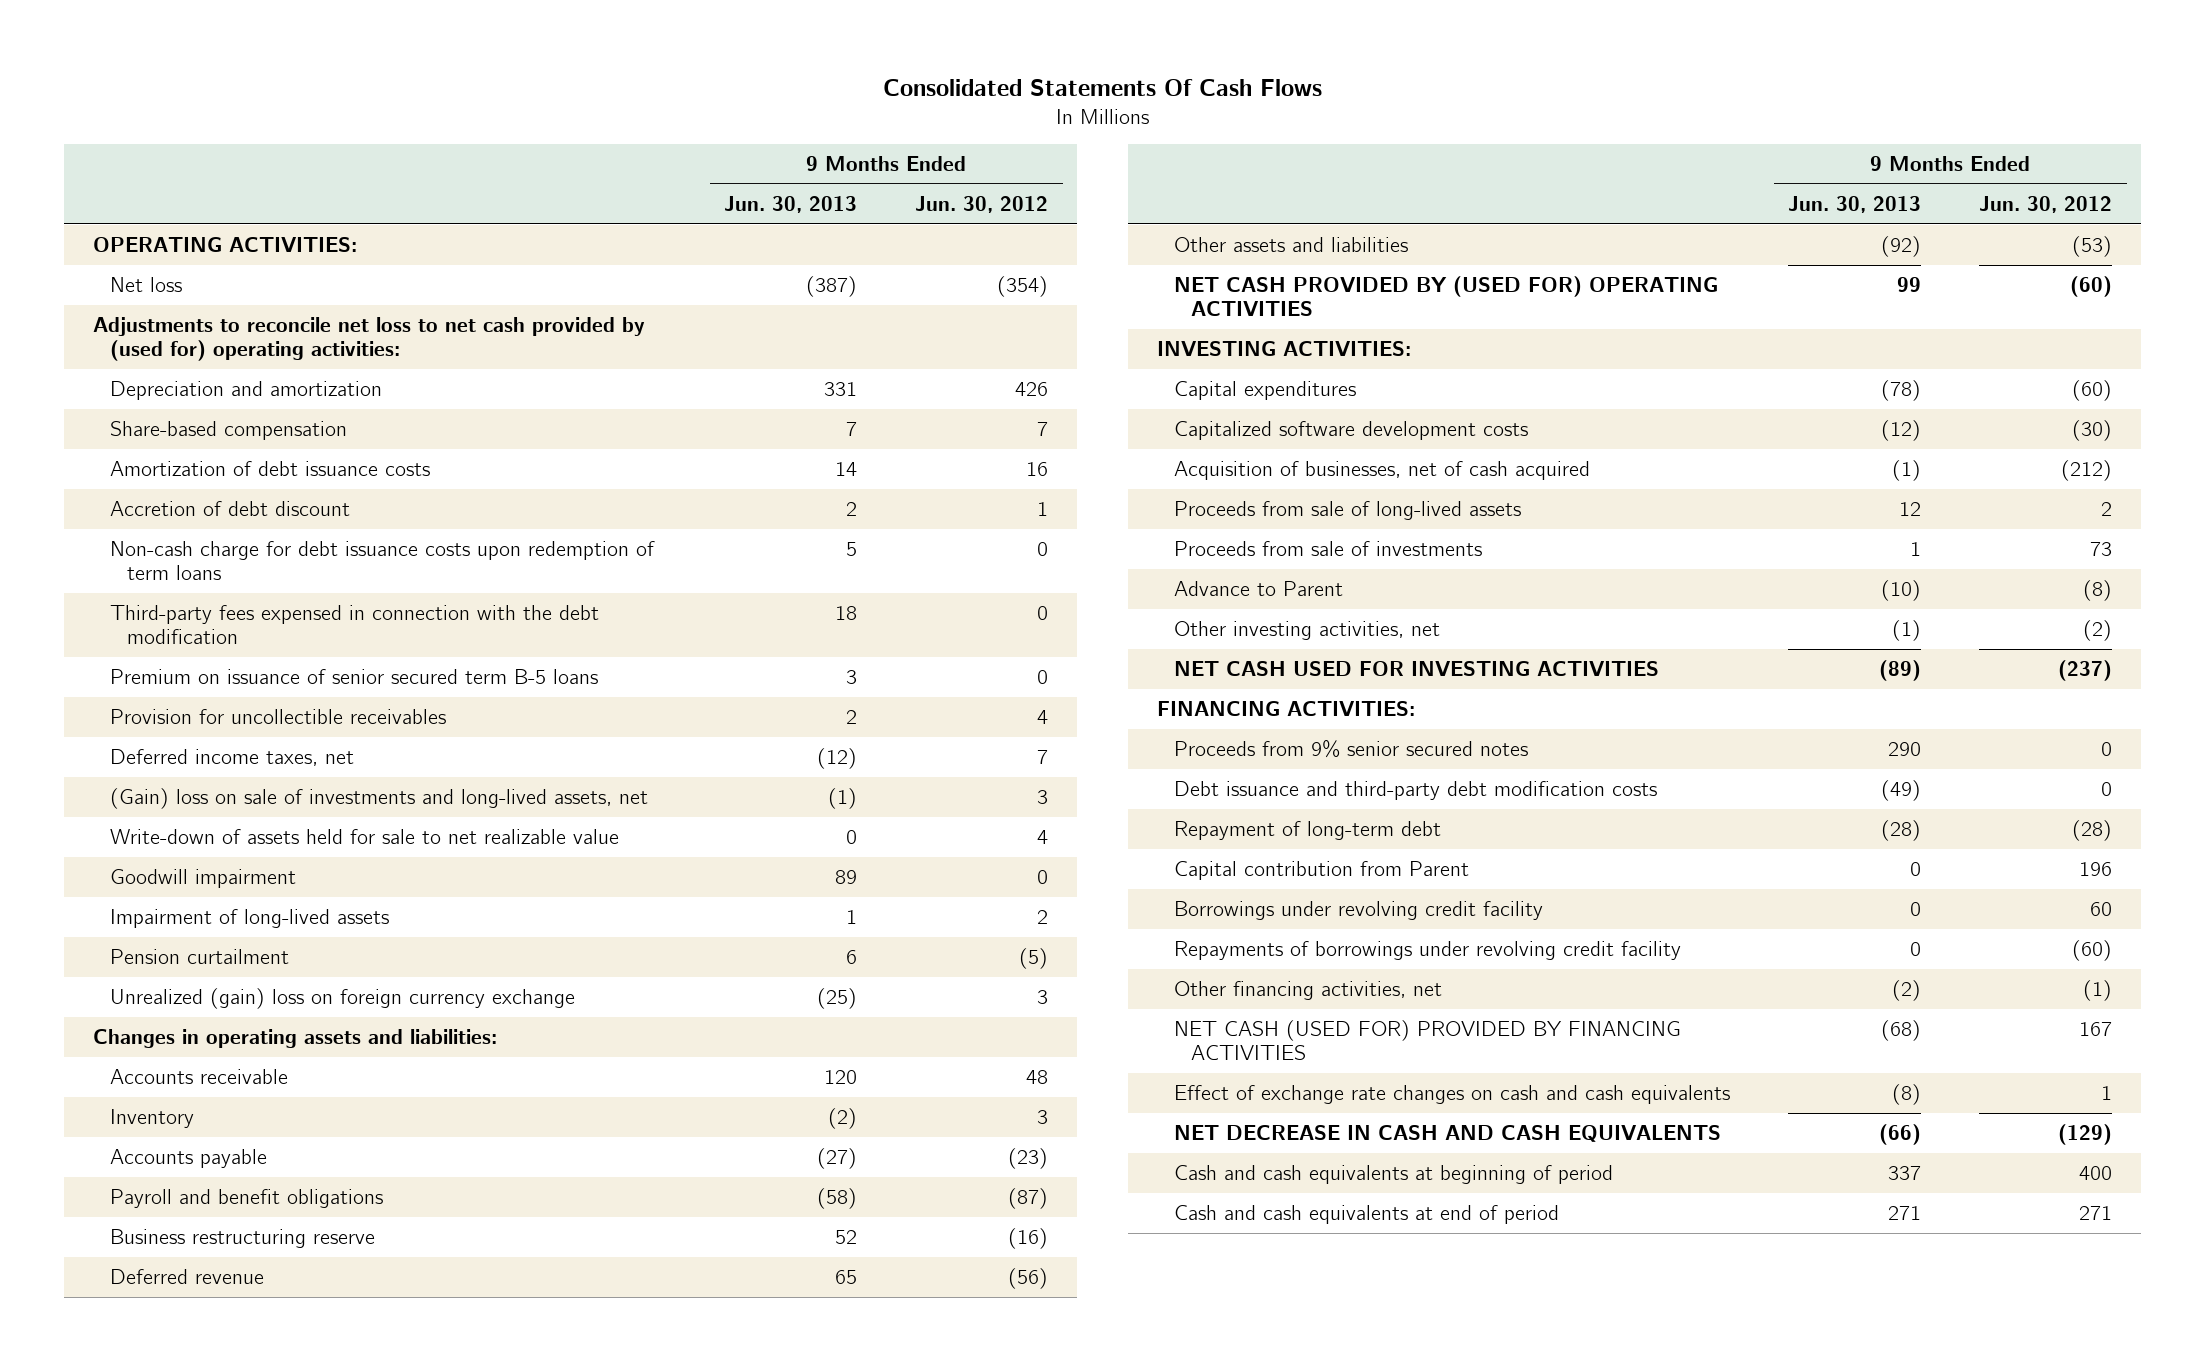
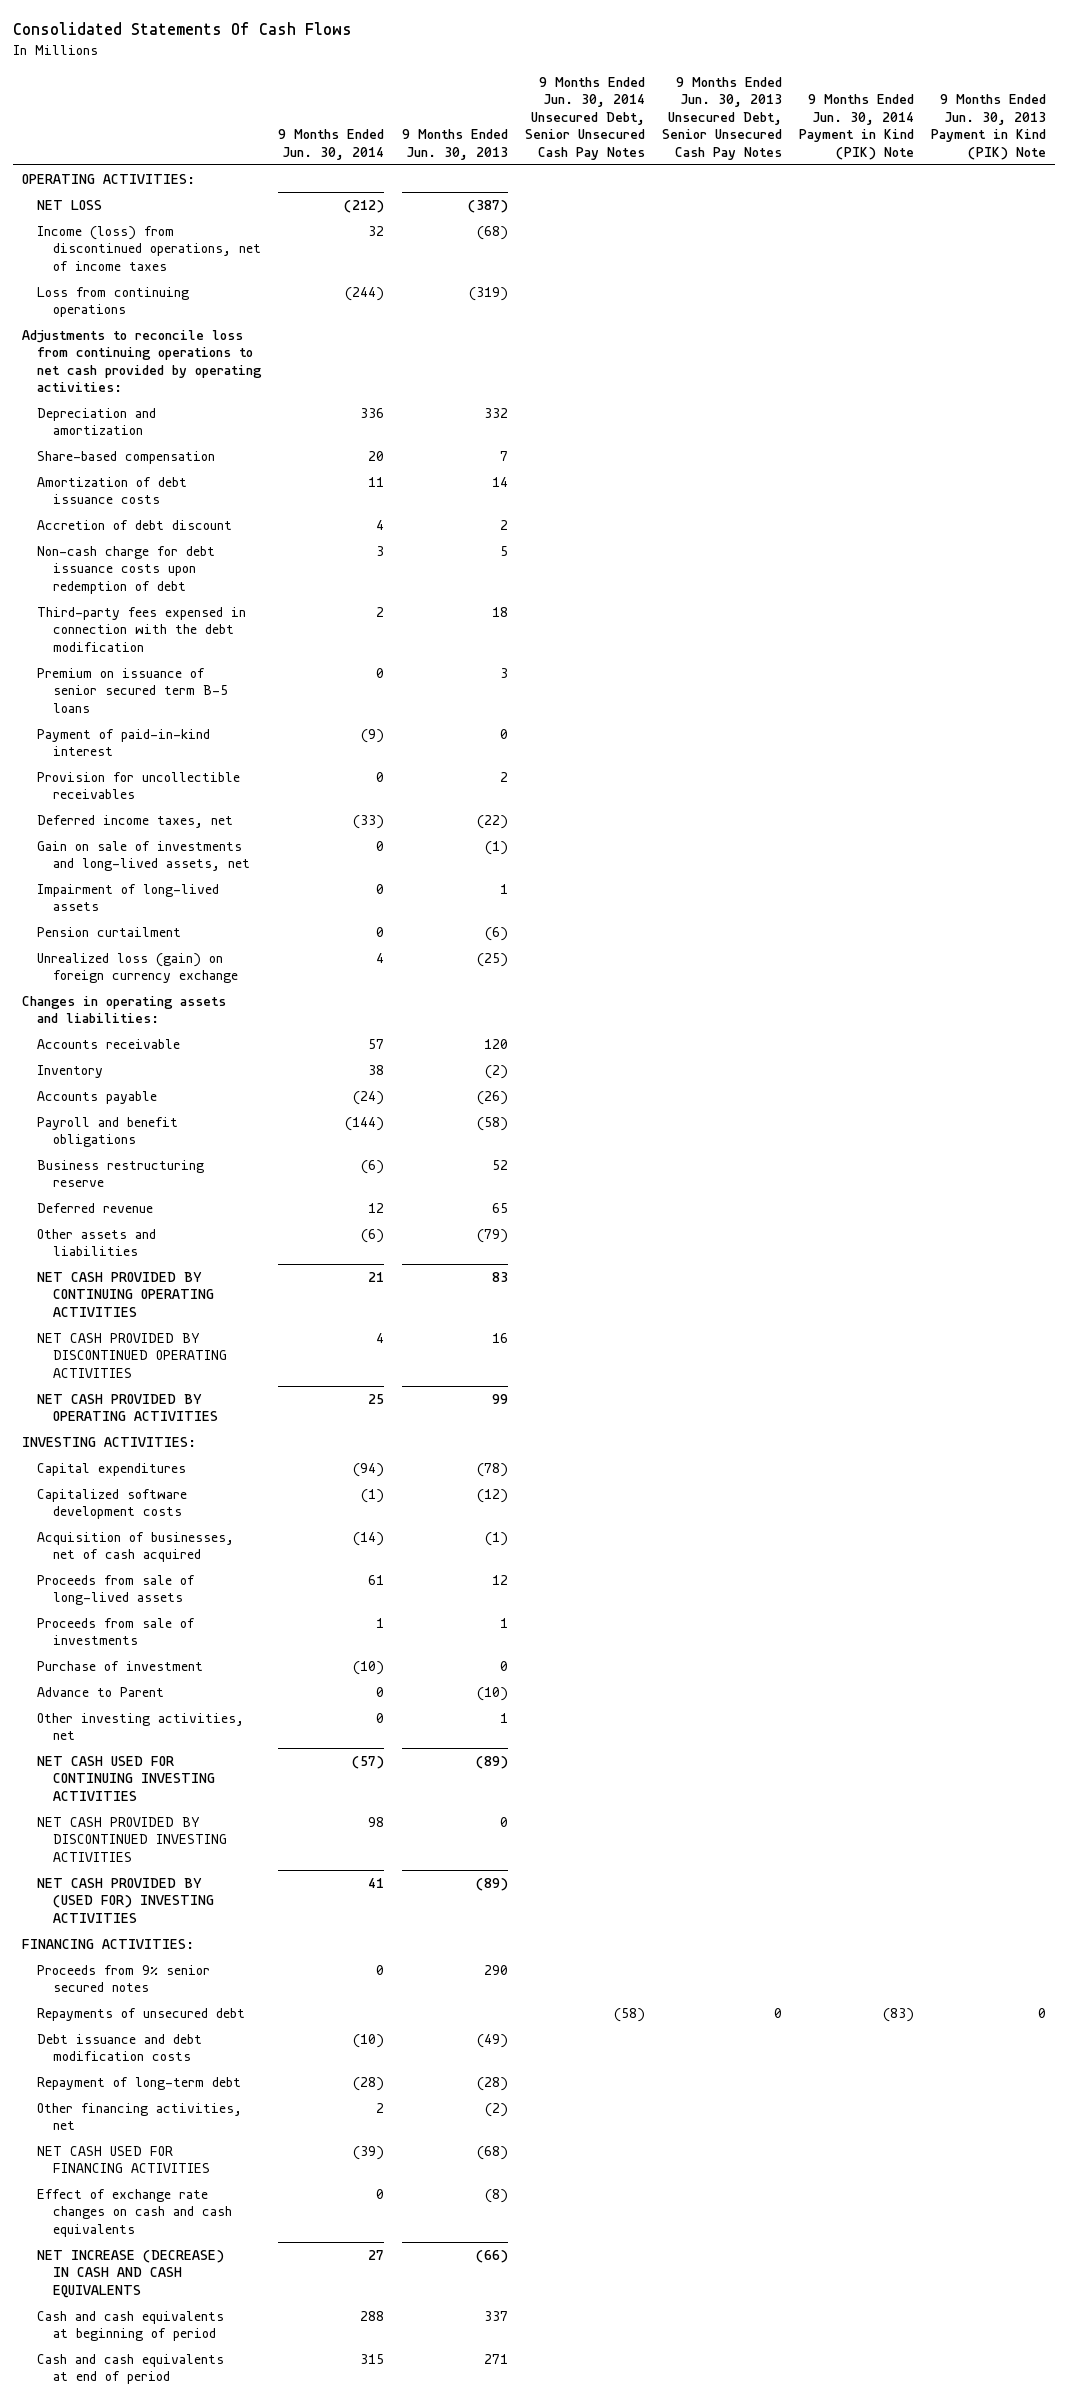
- | 9 Months Ended Jun. 30, 2013 | 9 Months Ended Jun. 30, 2012
+ | 9 Months Ended Jun. 30, 2014 | 9 Months Ended Jun. 30, 2013 | 9 Months Ended Jun. 30, 2014 Unsecured Debt, Senior Unsecured Cash Pay Notes | 9 Months Ended Jun. 30, 2013 Unsecured Debt, Senior Unsecured Cash Pay Notes | 9 Months Ended Jun. 30, 2014 Payment in Kind (PIK) Note | 9 Months Ended Jun. 30, 2013 Payment in Kind (PIK) Note
- Net loss | (387) | (354)
- Adjustments to reconcile net loss to net cash provided by (used for) operating activities:
- Depreciation and amortization | 331 | 426
+ NET LOSS | (212) | (387) | | | |
+ Income (loss) from discontinued operations, net of income taxes | 32 | (68) | | | |
+ Loss from continuing operations | (244) | (319) | | | |
+ Adjustments to reconcile loss from continuing operations to net cash provided by operating activities:
+ Depreciation and amortization | 336 | 332 | | | |
- Non-cash charge for debt issuance costs upon redemption of term loans | 5 | 0
+ Non-cash charge for debt issuance costs upon redemption of debt | 3 | 5 | | | |
+ Payment of paid-in-kind interest | (9) | 0 | | | |
- Deferred income taxes, net | (12) | 7
- (Gain) loss on sale of investments and long-lived assets, net | (1) | 3
- Write-down of assets held for sale to net realizable value | 0 | 4
- Goodwill impairment | 89 | 0
+ Deferred income taxes, net | (33) | (22) | | | |
+ Gain on sale of investments and long-lived assets, net | 0 | (1) | | | |
- Pension curtailment | 6 | (5)
- Unrealized (gain) loss on foreign currency exchange | (25) | 3
+ Pension curtailment | 0 | (6) | | | |
+ Unrealized loss (gain) on foreign currency exchange | 4 | (25) | | | |
- Accounts payable | (27) | (23)
+ Accounts payable | (24) | (26) | | | |
- Other assets and liabilities | (92) | (53)
- NET CASH PROVIDED BY (USED FOR) OPERATING ACTIVITIES | 99 | (60)
+ Other assets and liabilities | (6) | (79) | | | |
+ NET CASH PROVIDED BY CONTINUING OPERATING ACTIVITIES | 21 | 83 | | | |
+ NET CASH PROVIDED BY DISCONTINUED OPERATING ACTIVITIES | 4 | 16 | | | |
+ NET CASH PROVIDED BY OPERATING ACTIVITIES | 25 | 99 | | | |
+ Purchase of investment | (10) | 0 | | | |
- Other investing activities, net | (1) | (2)
- NET CASH USED FOR INVESTING ACTIVITIES | (89) | (237)
+ Other investing activities, net | 0 | 1 | | | |
+ NET CASH USED FOR CONTINUING INVESTING ACTIVITIES | (57) | (89) | | | |
+ NET CASH PROVIDED BY DISCONTINUED INVESTING ACTIVITIES | 98 | 0 | | | |
+ NET CASH PROVIDED BY (USED FOR) INVESTING ACTIVITIES | 41 | (89) | | | |
- Debt issuance and third-party debt modification costs | (49) | 0
+ Repayments of unsecured debt | | | (58) | 0 | (83) | 0
+ Debt issuance and debt modification costs | (10) | (49) | | | |
- Capital contribution from Parent | 0 | 196
- Borrowings under revolving credit facility | 0 | 60
- Repayments of borrowings under revolving credit facility | 0 | (60)
- NET CASH (USED FOR) PROVIDED BY FINANCING ACTIVITIES | (68) | 167
+ NET CASH USED FOR FINANCING ACTIVITIES | (39) | (68) | | | |
- NET DECREASE IN CASH AND CASH EQUIVALENTS | (66) | (129)
+ NET INCREASE (DECREASE) IN CASH AND CASH EQUIVALENTS | 27 | (66) | | | |

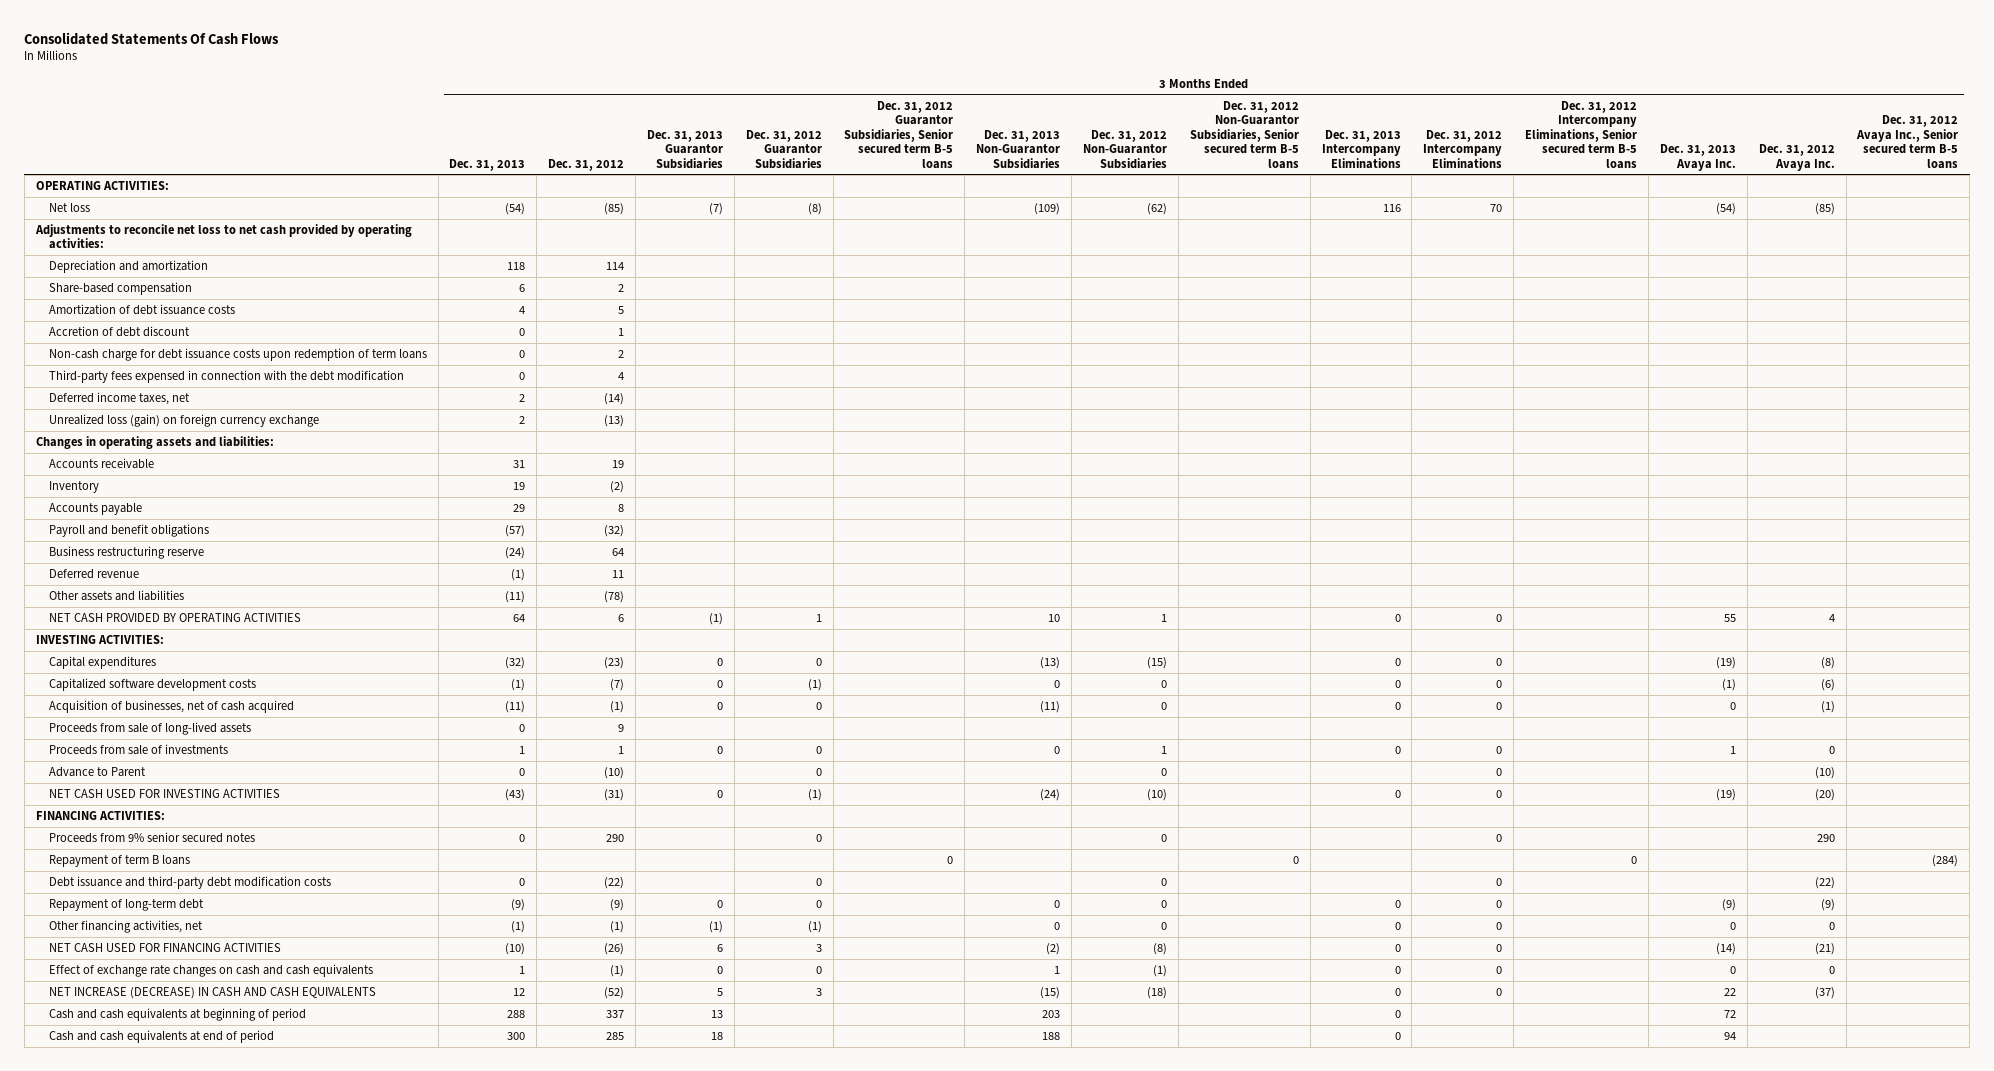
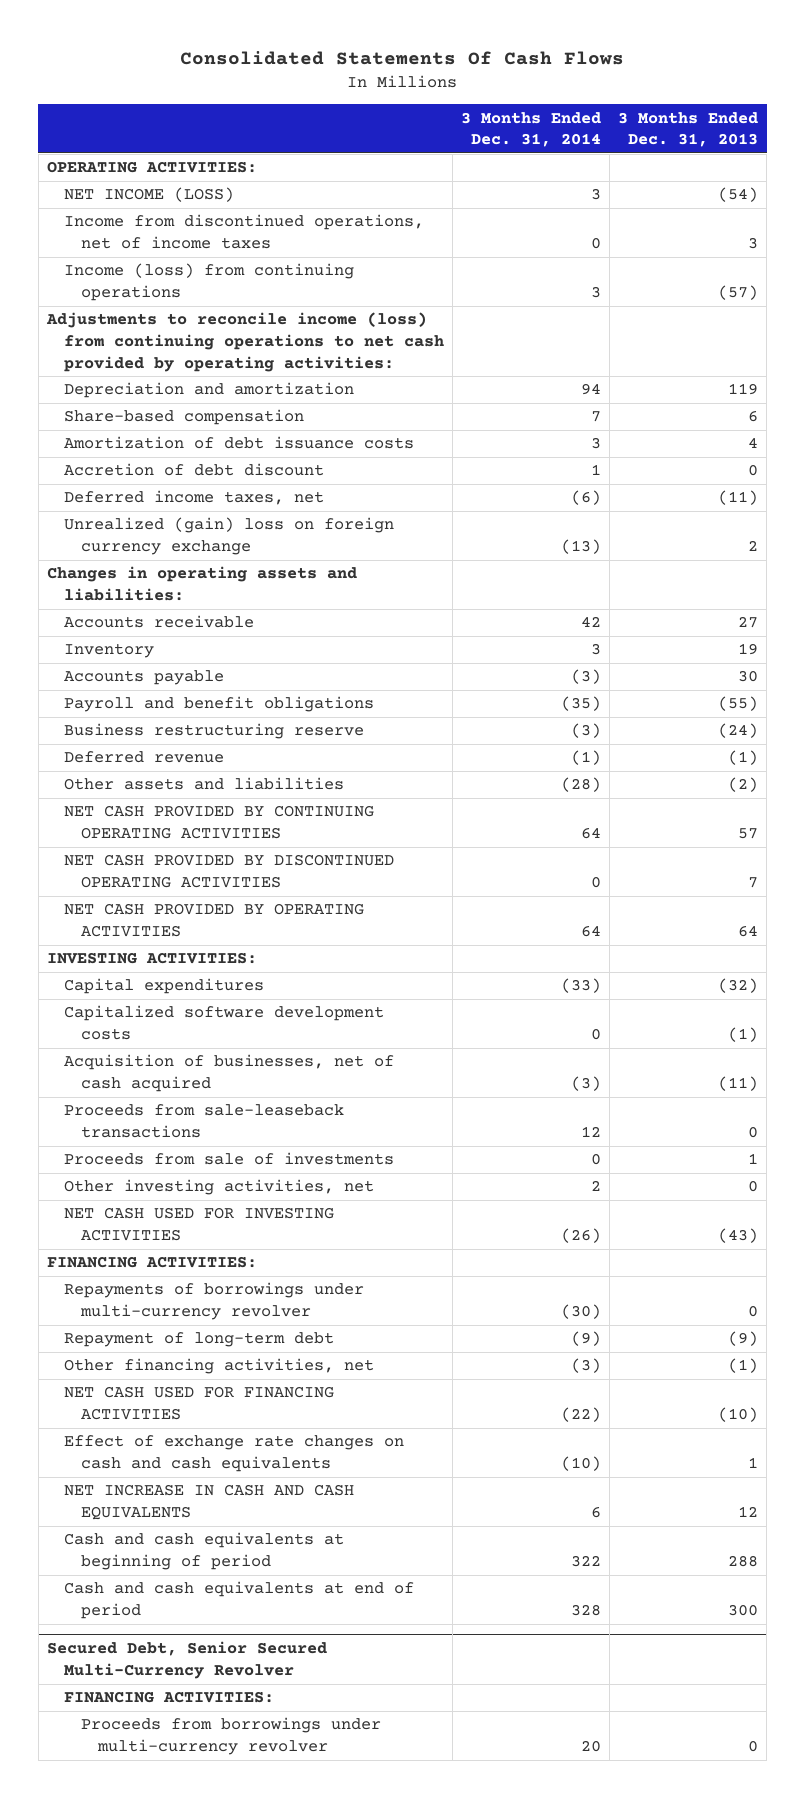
- | 3 Months Ended Dec. 31, 2013 | 3 Months Ended Dec. 31, 2012 | 3 Months Ended Dec. 31, 2013 Guarantor Subsidiaries | 3 Months Ended Dec. 31, 2012 Guarantor Subsidiaries | 3 Months Ended Dec. 31, 2012 Guarantor Subsidiaries, Senior secured term B-5 loans | 3 Months Ended Dec. 31, 2013 Non-Guarantor Subsidiaries | 3 Months Ended Dec. 31, 2012 Non-Guarantor Subsidiaries | 3 Months Ended Dec. 31, 2012 Non-Guarantor Subsidiaries, Senior secured term B-5 loans | 3 Months Ended Dec. 31, 2013 Intercompany Eliminations | 3 Months Ended Dec. 31, 2012 Intercompany Eliminations | 3 Months Ended Dec. 31, 2012 Intercompany Eliminations, Senior secured term B-5 loans | 3 Months Ended Dec. 31, 2013 Avaya Inc. | 3 Months Ended Dec. 31, 2012 Avaya Inc. | 3 Months Ended Dec. 31, 2012 Avaya Inc., Senior secured term B-5 loans
+ | 3 Months Ended Dec. 31, 2014 | 3 Months Ended Dec. 31, 2013
- Net loss | (54) | (85) | (7) | (8) | | (109) | (62) | | 116 | 70 | | (54) | (85) |
- Adjustments to reconcile net loss to net cash provided by operating activities:
- Depreciation and amortization | 118 | 114 | | | | | | | | | | | |
+ NET INCOME (LOSS) | 3 | (54)
+ Income from discontinued operations, net of income taxes | 0 | 3
+ Income (loss) from continuing operations | 3 | (57)
+ Adjustments to reconcile income (loss) from continuing operations to net cash provided by operating activities:
+ Depreciation and amortization | 94 | 119
- Non-cash charge for debt issuance costs upon redemption of term loans | 0 | 2 | | | | | | | | | | | |
- Third-party fees expensed in connection with the debt modification | 0 | 4 | | | | | | | | | | | |
- Deferred income taxes, net | 2 | (14) | | | | | | | | | | | |
- Unrealized loss (gain) on foreign currency exchange | 2 | (13) | | | | | | | | | | | |
+ Deferred income taxes, net | (6) | (11)
+ Unrealized (gain) loss on foreign currency exchange | (13) | 2
- Accounts receivable | 31 | 19 | | | | | | | | | | | |
+ Accounts receivable | 42 | 27
- Accounts payable | 29 | 8 | | | | | | | | | | | |
- Payroll and benefit obligations | (57) | (32) | | | | | | | | | | | |
+ Accounts payable | (3) | 30
+ Payroll and benefit obligations | (35) | (55)
- Other assets and liabilities | (11) | (78) | | | | | | | | | | | |
+ Other assets and liabilities | (28) | (2)
+ NET CASH PROVIDED BY CONTINUING OPERATING ACTIVITIES | 64 | 57
+ NET CASH PROVIDED BY DISCONTINUED OPERATING ACTIVITIES | 0 | 7
- Proceeds from sale of long-lived assets | 0 | 9 | | | | | | | | | | | |
+ Proceeds from sale-leaseback transactions | 12 | 0
- Advance to Parent | 0 | (10) | | 0 | | | 0 | | | 0 | | | (10) |
+ Other investing activities, net | 2 | 0
- Proceeds from 9% senior secured notes | 0 | 290 | | 0 | | | 0 | | | 0 | | | 290 |
- Repayment of term B loans | | | | | 0 | | | 0 | | | 0 | | | (284)
- Debt issuance and third-party debt modification costs | 0 | (22) | | 0 | | | 0 | | | 0 | | | (22) |
+ Repayments of borrowings under multi-currency revolver | (30) | 0
- NET INCREASE (DECREASE) IN CASH AND CASH EQUIVALENTS | 12 | (52) | 5 | 3 | | (15) | (18) | | 0 | 0 | | 22 | (37) |
+ NET INCREASE IN CASH AND CASH EQUIVALENTS | 6 | 12
+ Secured Debt, Senior Secured Multi-Currency Revolver
+ FINANCING ACTIVITIES:
+ Proceeds from borrowings under multi-currency revolver | 20 | 0

